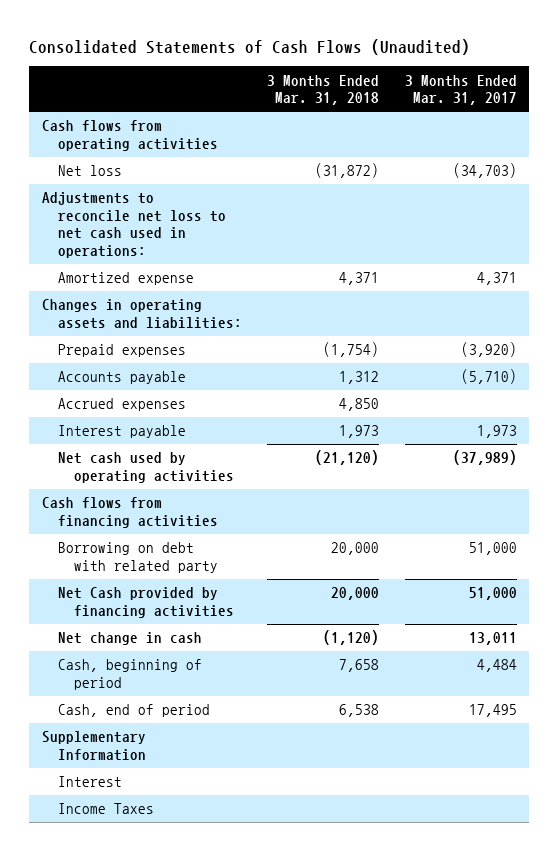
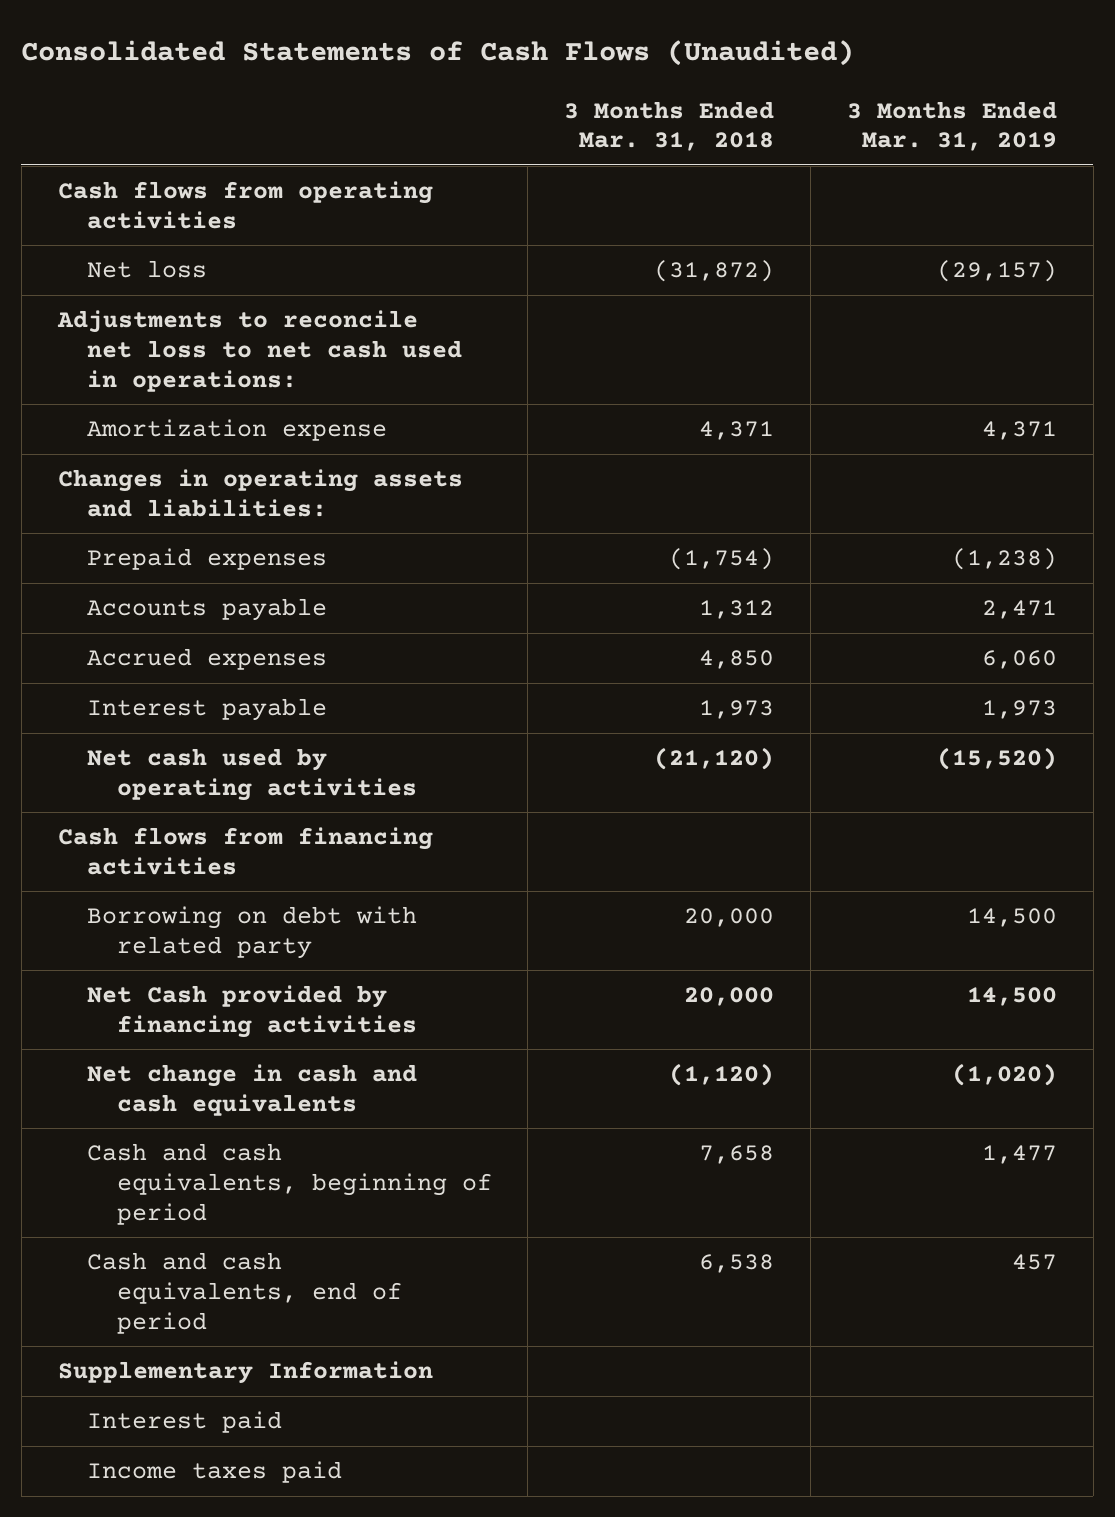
- | 3 Months Ended Mar. 31, 2018 | 3 Months Ended Mar. 31, 2017
+ | 3 Months Ended Mar. 31, 2018 | 3 Months Ended Mar. 31, 2019
- Amortized expense | 4,371 | 4,371
+ Amortization expense | 4,371 | 4,371
- Net change in cash | (1,120) | 13,011
- Cash, beginning of period | 7,658 | 4,484
- Cash, end of period | 6,538 | 17,495
+ Net change in cash and cash equivalents | (1,120) | (1,020)
+ Cash and cash equivalents, beginning of period | 7,658 | 1,477
+ Cash and cash equivalents, end of period | 6,538 | 457
- Interest
- Income Taxes
+ Interest paid
+ Income taxes paid

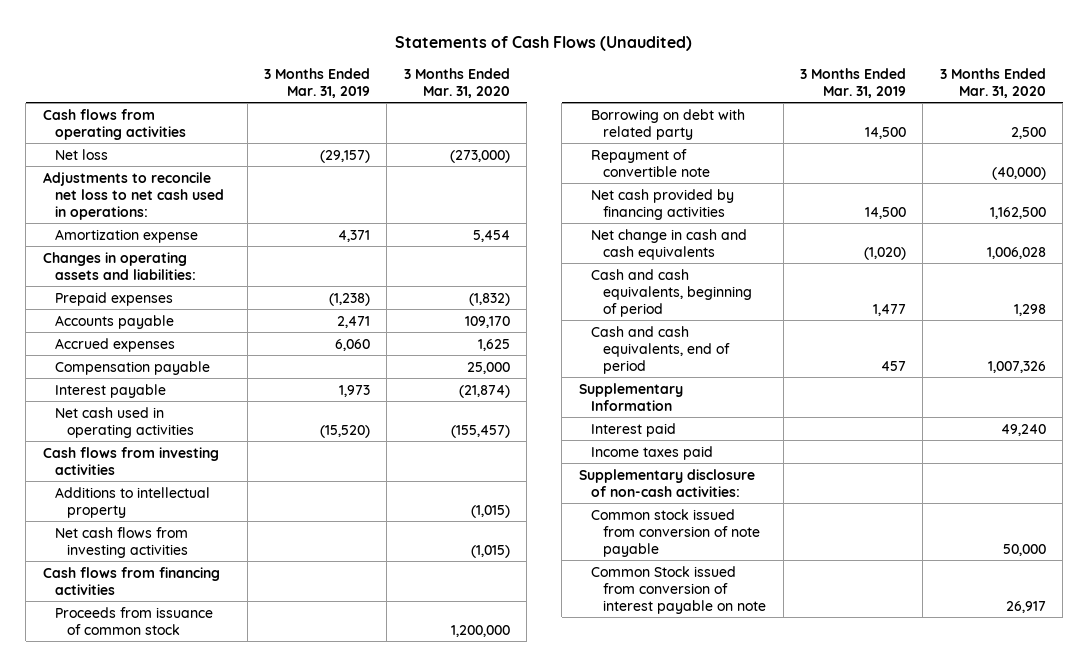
- Consolidated Statements of Cash Flows (Unaudited)
+ Statements of Cash Flows (Unaudited)
- | 3 Months Ended Mar. 31, 2018 | 3 Months Ended Mar. 31, 2019
+ | 3 Months Ended Mar. 31, 2019 | 3 Months Ended Mar. 31, 2020
+ Compensation payable | | 25,000
- Net cash used by operating activities | (21,120) | (15,520)
+ Net cash used in operating activities | (15,520) | (155,457)
+ Cash flows from investing activities
+ Additions to intellectual property | | (1,015)
+ Net cash flows from investing activities | | (1,015)
+ Proceeds from issuance of common stock | | 1,200,000
- Net Cash provided by financing activities | 20,000 | 14,500
+ Repayment of convertible note | | (40,000)
+ Net cash provided by financing activities | 14,500 | 1,162,500
+ Supplementary disclosure of non-cash activities:
+ Common stock issued from conversion of note payable | | 50,000
+ Common Stock issued from conversion of interest payable on note | | 26,917

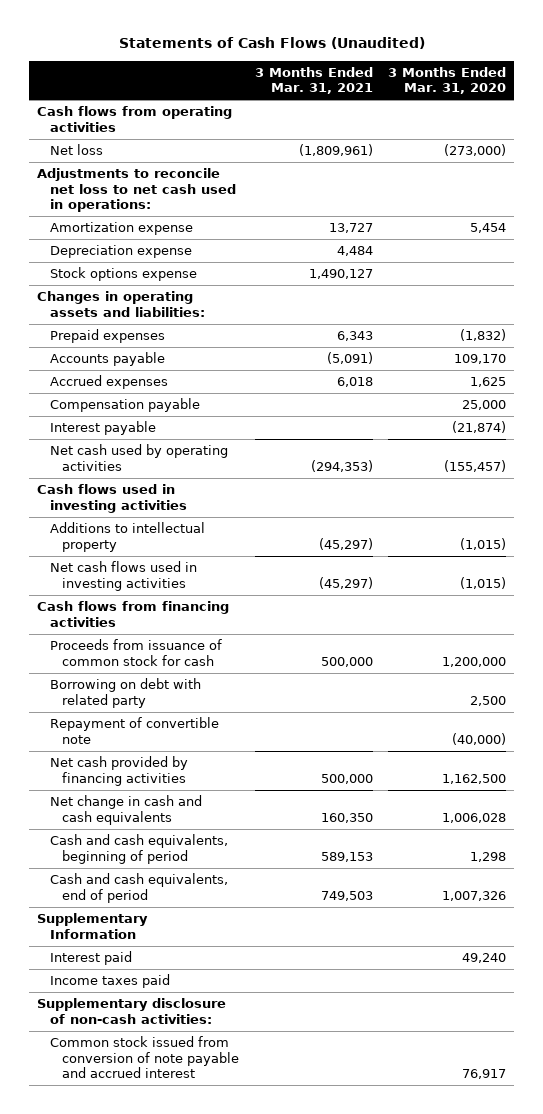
- | 3 Months Ended Mar. 31, 2019 | 3 Months Ended Mar. 31, 2020
+ | 3 Months Ended Mar. 31, 2021 | 3 Months Ended Mar. 31, 2020
+ Depreciation expense | 4,484 |
+ Stock options expense | 1,490,127 |
- Net cash used in operating activities | (15,520) | (155,457)
- Cash flows from investing activities
+ Net cash used by operating activities | (294,353) | (155,457)
+ Cash flows used in investing activities
- Net cash flows from investing activities | | (1,015)
+ Net cash flows used in investing activities | (45,297) | (1,015)
- Proceeds from issuance of common stock | | 1,200,000
+ Proceeds from issuance of common stock for cash | 500,000 | 1,200,000
- Common stock issued from conversion of note payable | | 50,000
- Common Stock issued from conversion of interest payable on note | | 26,917
+ Common stock issued from conversion of note payable and accrued interest | | 76,917

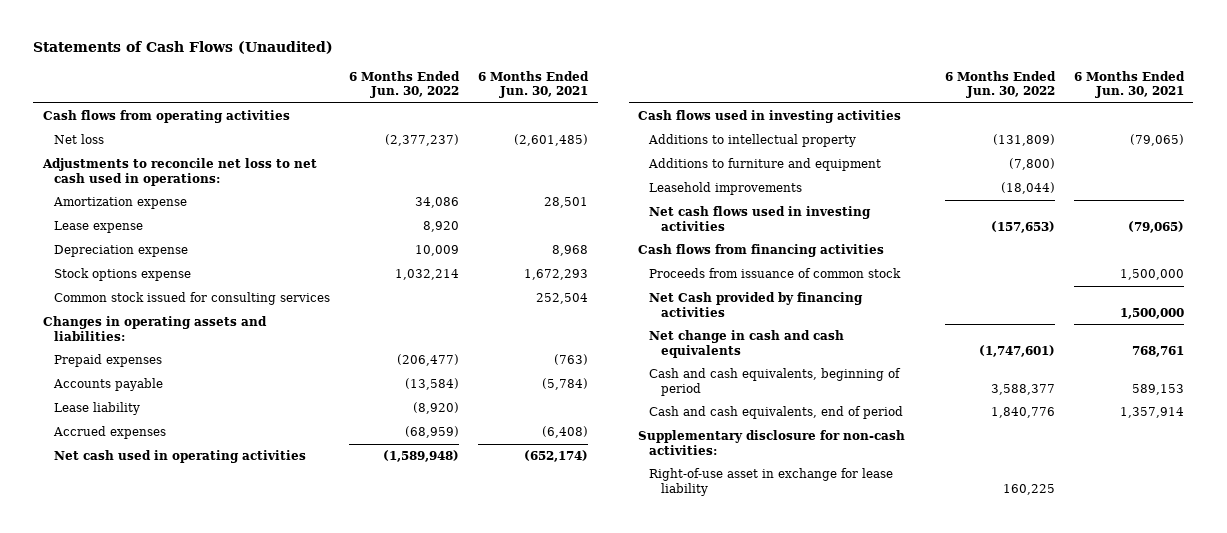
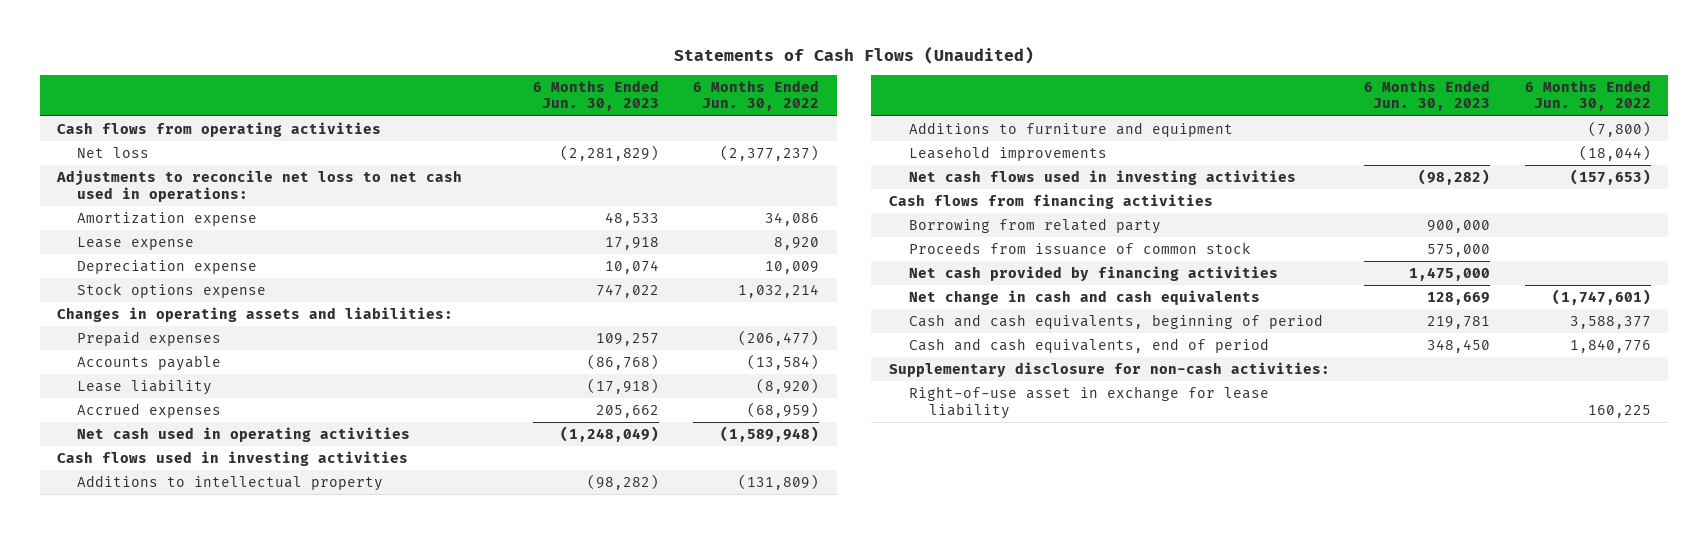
- | 6 Months Ended Jun. 30, 2022 | 6 Months Ended Jun. 30, 2021
+ | 6 Months Ended Jun. 30, 2023 | 6 Months Ended Jun. 30, 2022
- Common stock issued for consulting services | | 252,504
+ Borrowing from related party | 900,000 |
- Net Cash provided by financing activities | | 1,500,000
+ Net cash provided by financing activities | 1,475,000 |

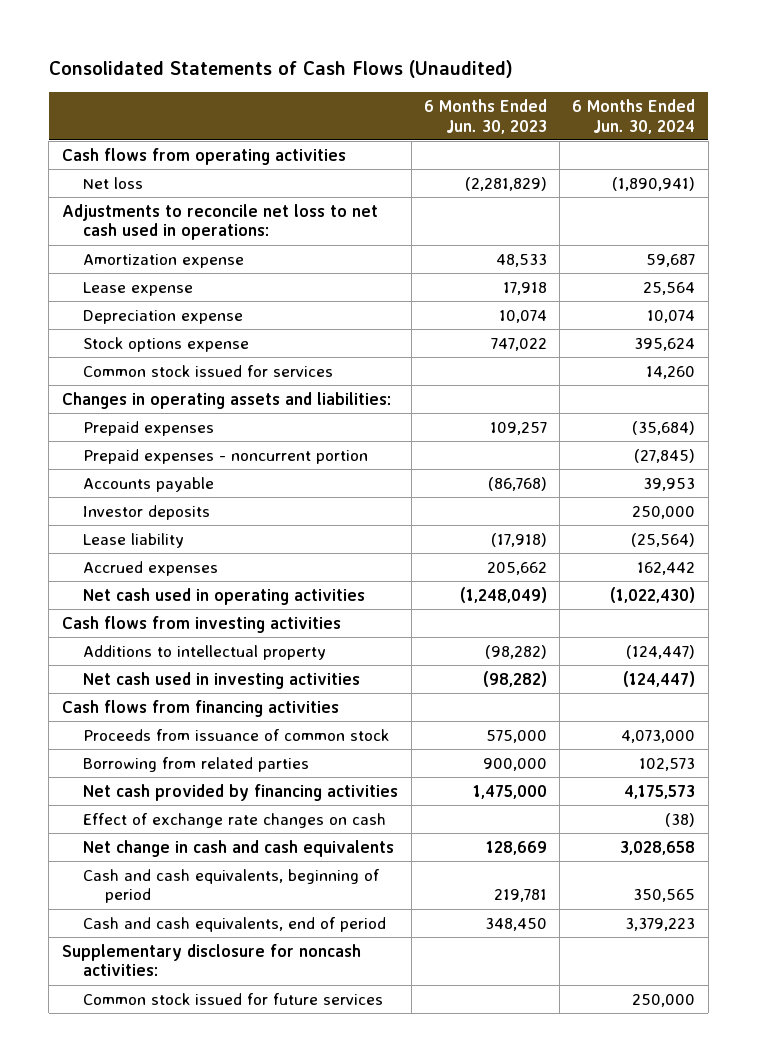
- Statements of Cash Flows (Unaudited)
+ Consolidated Statements of Cash Flows (Unaudited)
- | 6 Months Ended Jun. 30, 2023 | 6 Months Ended Jun. 30, 2022
+ | 6 Months Ended Jun. 30, 2023 | 6 Months Ended Jun. 30, 2024
+ Common stock issued for services | | 14,260
+ Prepaid expenses - noncurrent portion | | (27,845)
+ Investor deposits | | 250,000
- Cash flows used in investing activities
+ Cash flows from investing activities
- Additions to furniture and equipment | | (7,800)
- Leasehold improvements | | (18,044)
- Net cash flows used in investing activities | (98,282) | (157,653)
+ Net cash used in investing activities | (98,282) | (124,447)
- Borrowing from related party | 900,000 |
+ Borrowing from related parties | 900,000 | 102,573
+ Effect of exchange rate changes on cash | | (38)
- Supplementary disclosure for non-cash activities:
- Right-of-use asset in exchange for lease liability | | 160,225
+ Supplementary disclosure for noncash activities:
+ Common stock issued for future services | | 250,000

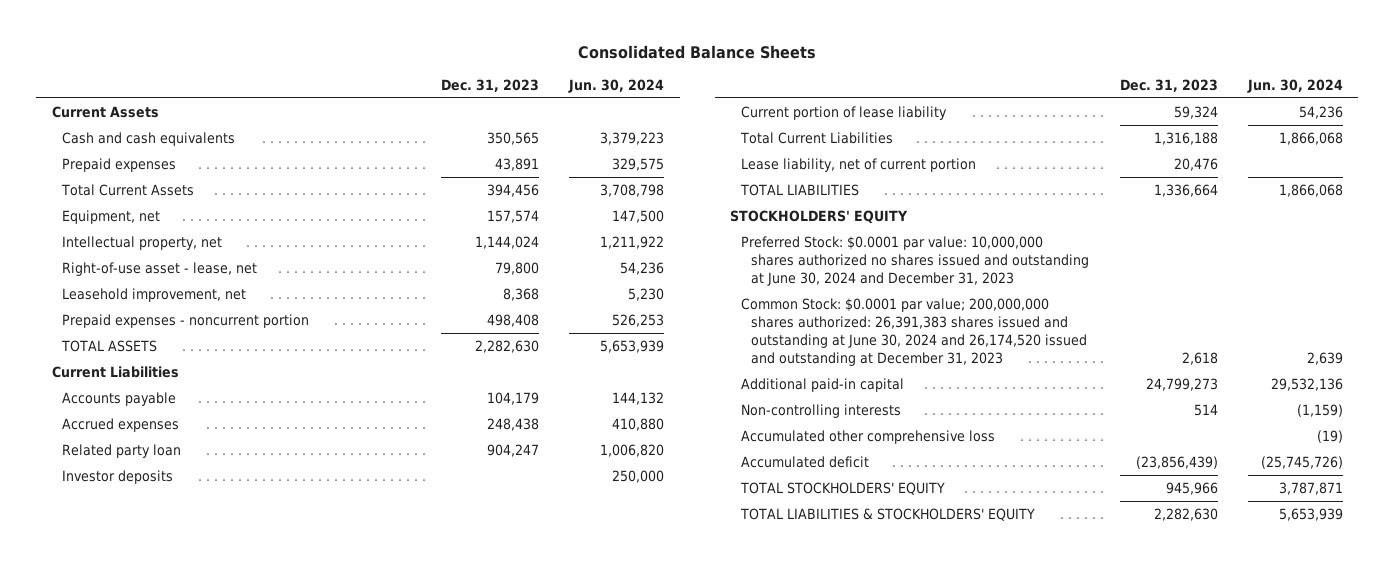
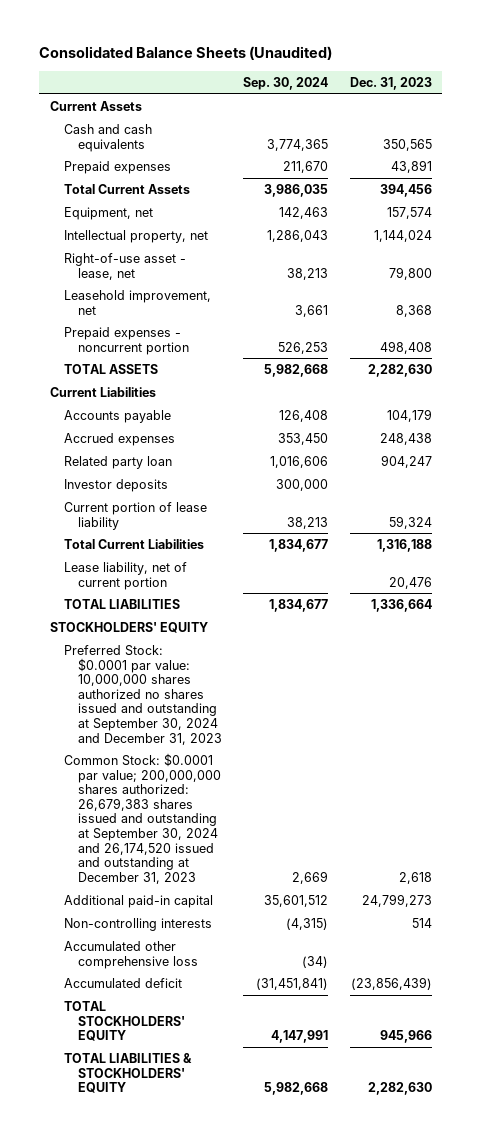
- Consolidated Balance Sheets
+ Consolidated Balance Sheets (Unaudited)
- | Dec. 31, 2023 | Jun. 30, 2024
+ | Sep. 30, 2024 | Dec. 31, 2023
- Preferred Stock: $0.0001 par value: 10,000,000 shares authorized no shares issued and outstanding at June 30, 2024 and December 31, 2023
- Common Stock: $0.0001 par value; 200,000,000 shares authorized: 26,391,383 shares issued and outstanding at June 30, 2024 and 26,174,520 issued and outstanding at December 31, 2023 | 2,618 | 2,639
+ Preferred Stock: $0.0001 par value: 10,000,000 shares authorized no shares issued and outstanding at September 30, 2024 and December 31, 2023
+ Common Stock: $0.0001 par value; 200,000,000 shares authorized: 26,679,383 shares issued and outstanding at September 30, 2024 and 26,174,520 issued and outstanding at December 31, 2023 | 2,669 | 2,618

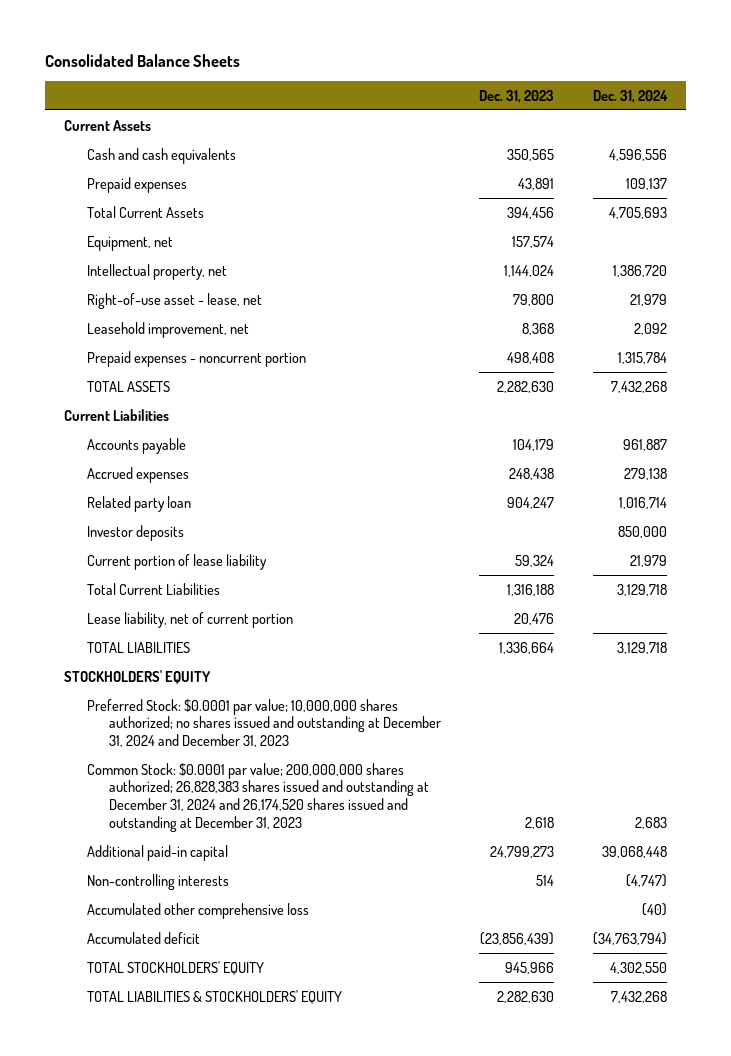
- Consolidated Balance Sheets (Unaudited)
+ Consolidated Balance Sheets
- | Sep. 30, 2024 | Dec. 31, 2023
+ | Dec. 31, 2023 | Dec. 31, 2024
- Preferred Stock: $0.0001 par value: 10,000,000 shares authorized no shares issued and outstanding at September 30, 2024 and December 31, 2023
- Common Stock: $0.0001 par value; 200,000,000 shares authorized: 26,679,383 shares issued and outstanding at September 30, 2024 and 26,174,520 issued and outstanding at December 31, 2023 | 2,669 | 2,618
+ Preferred Stock: $0.0001 par value; 10,000,000 shares authorized; no shares issued and outstanding at December 31, 2024 and December 31, 2023
+ Common Stock: $0.0001 par value; 200,000,000 shares authorized; 26,828,383 shares issued and outstanding at December 31, 2024 and 26,174,520 shares issued and outstanding at December 31, 2023 | 2,618 | 2,683

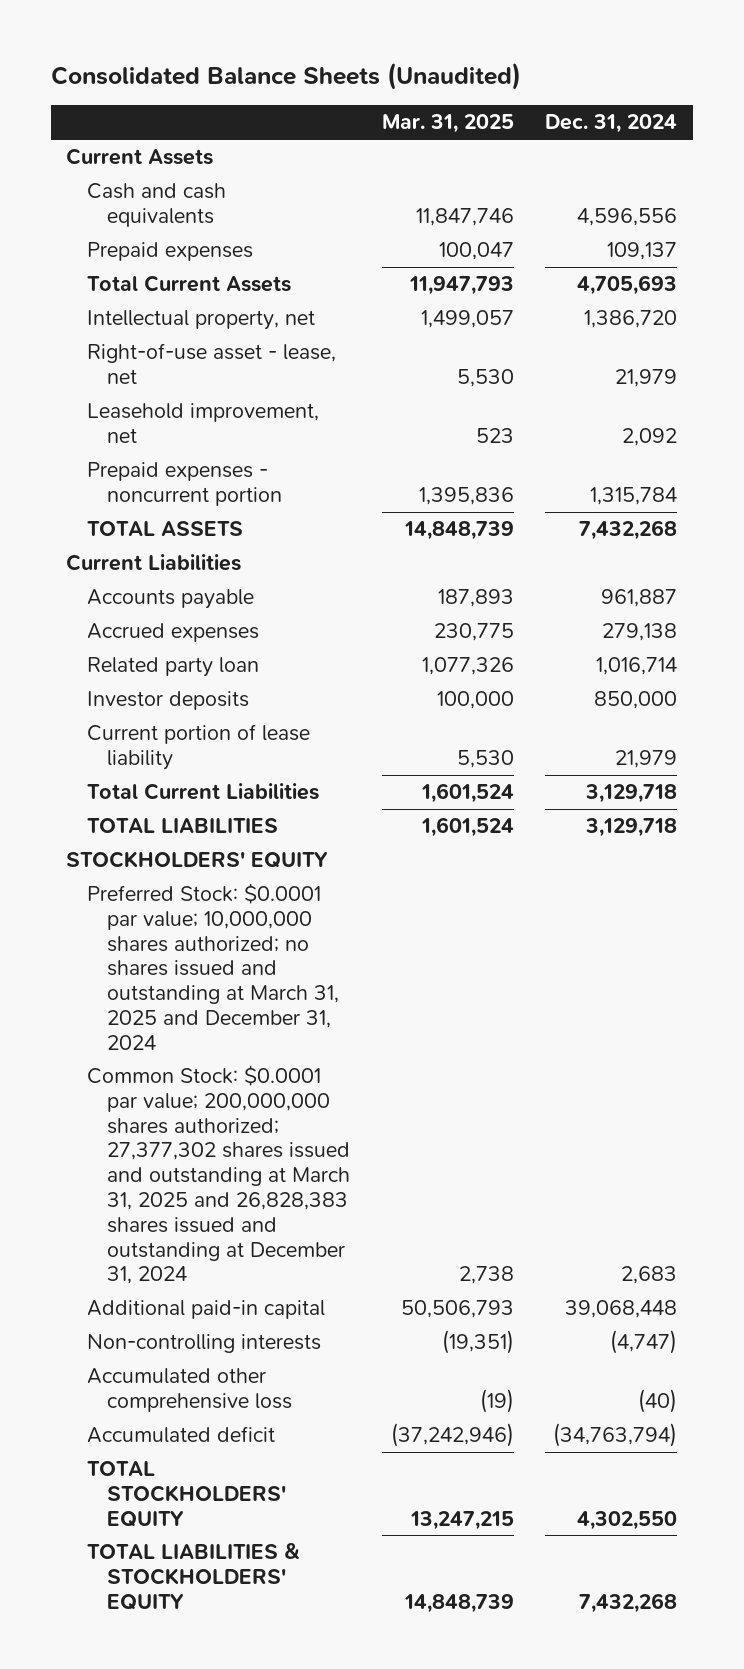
- Consolidated Balance Sheets
+ Consolidated Balance Sheets (Unaudited)
- | Dec. 31, 2023 | Dec. 31, 2024
+ | Mar. 31, 2025 | Dec. 31, 2024
- Equipment, net | 157,574 |
- Lease liability, net of current portion | 20,476 |
- Preferred Stock: $0.0001 par value; 10,000,000 shares authorized; no shares issued and outstanding at December 31, 2024 and December 31, 2023
- Common Stock: $0.0001 par value; 200,000,000 shares authorized; 26,828,383 shares issued and outstanding at December 31, 2024 and 26,174,520 shares issued and outstanding at December 31, 2023 | 2,618 | 2,683
+ Preferred Stock: $0.0001 par value; 10,000,000 shares authorized; no shares issued and outstanding at March 31, 2025 and December 31, 2024
+ Common Stock: $0.0001 par value; 200,000,000 shares authorized; 27,377,302 shares issued and outstanding at March 31, 2025 and 26,828,383 shares issued and outstanding at December 31, 2024 | 2,738 | 2,683

